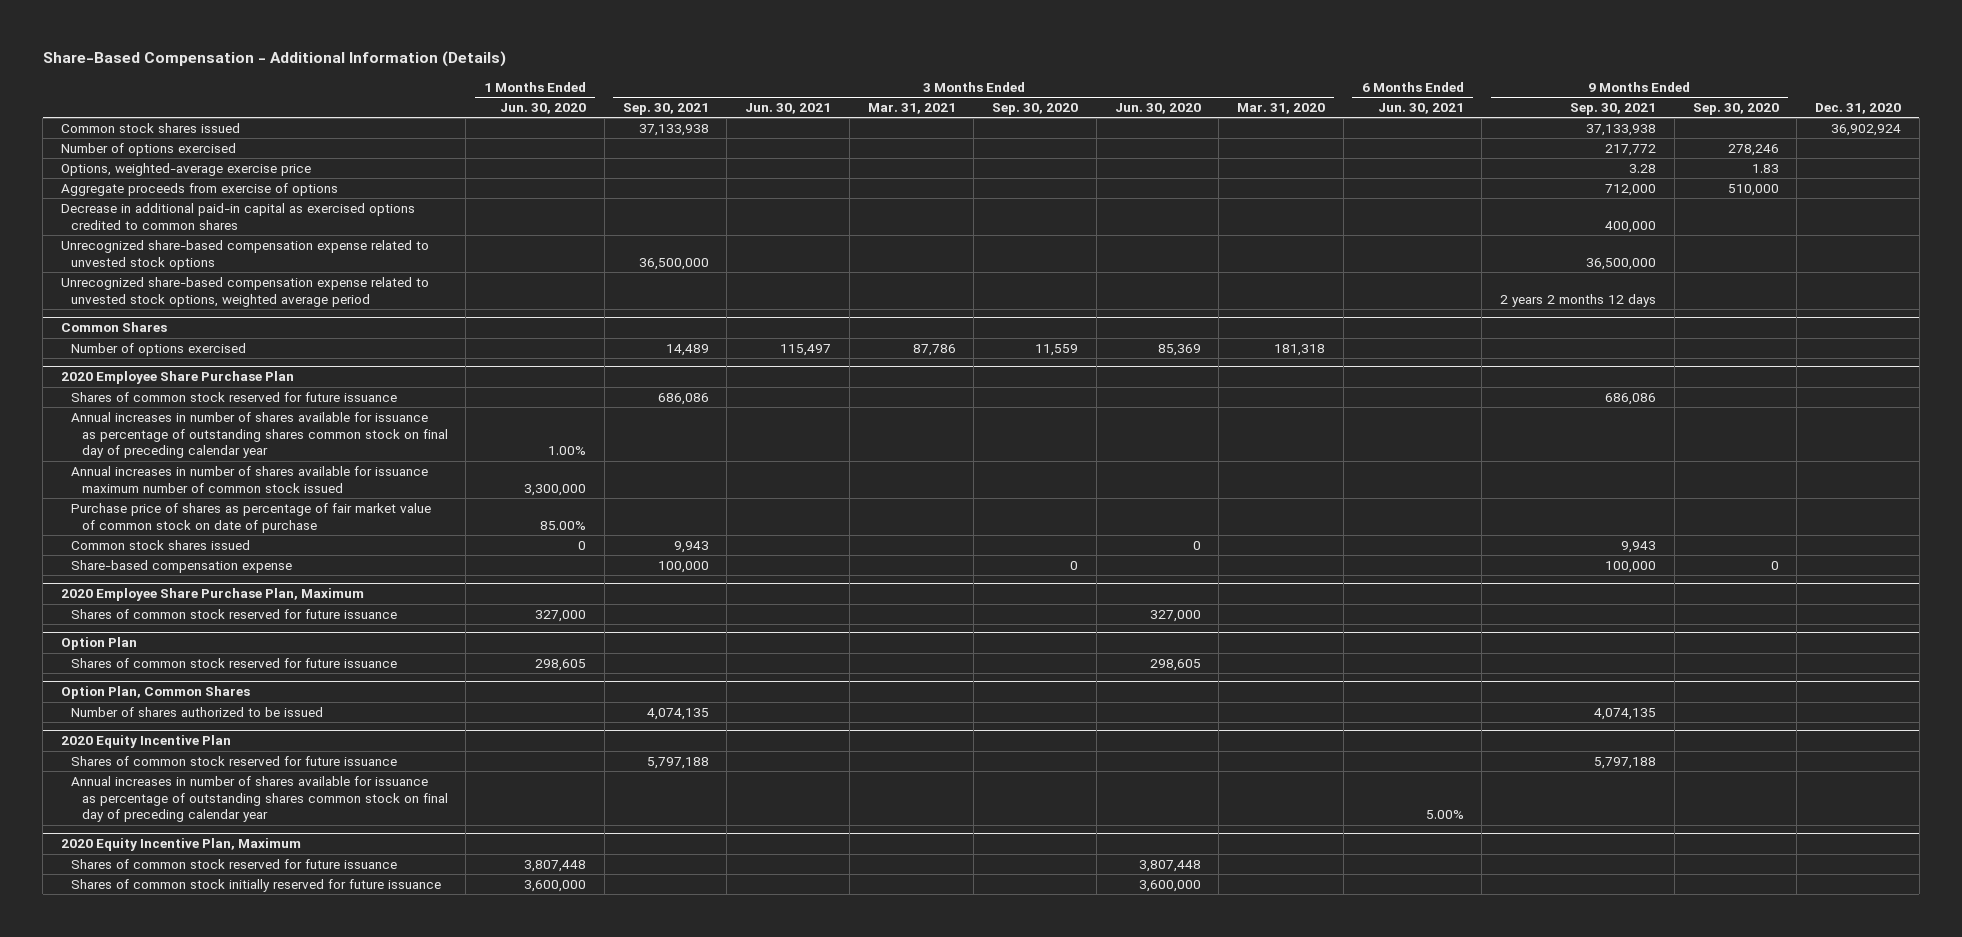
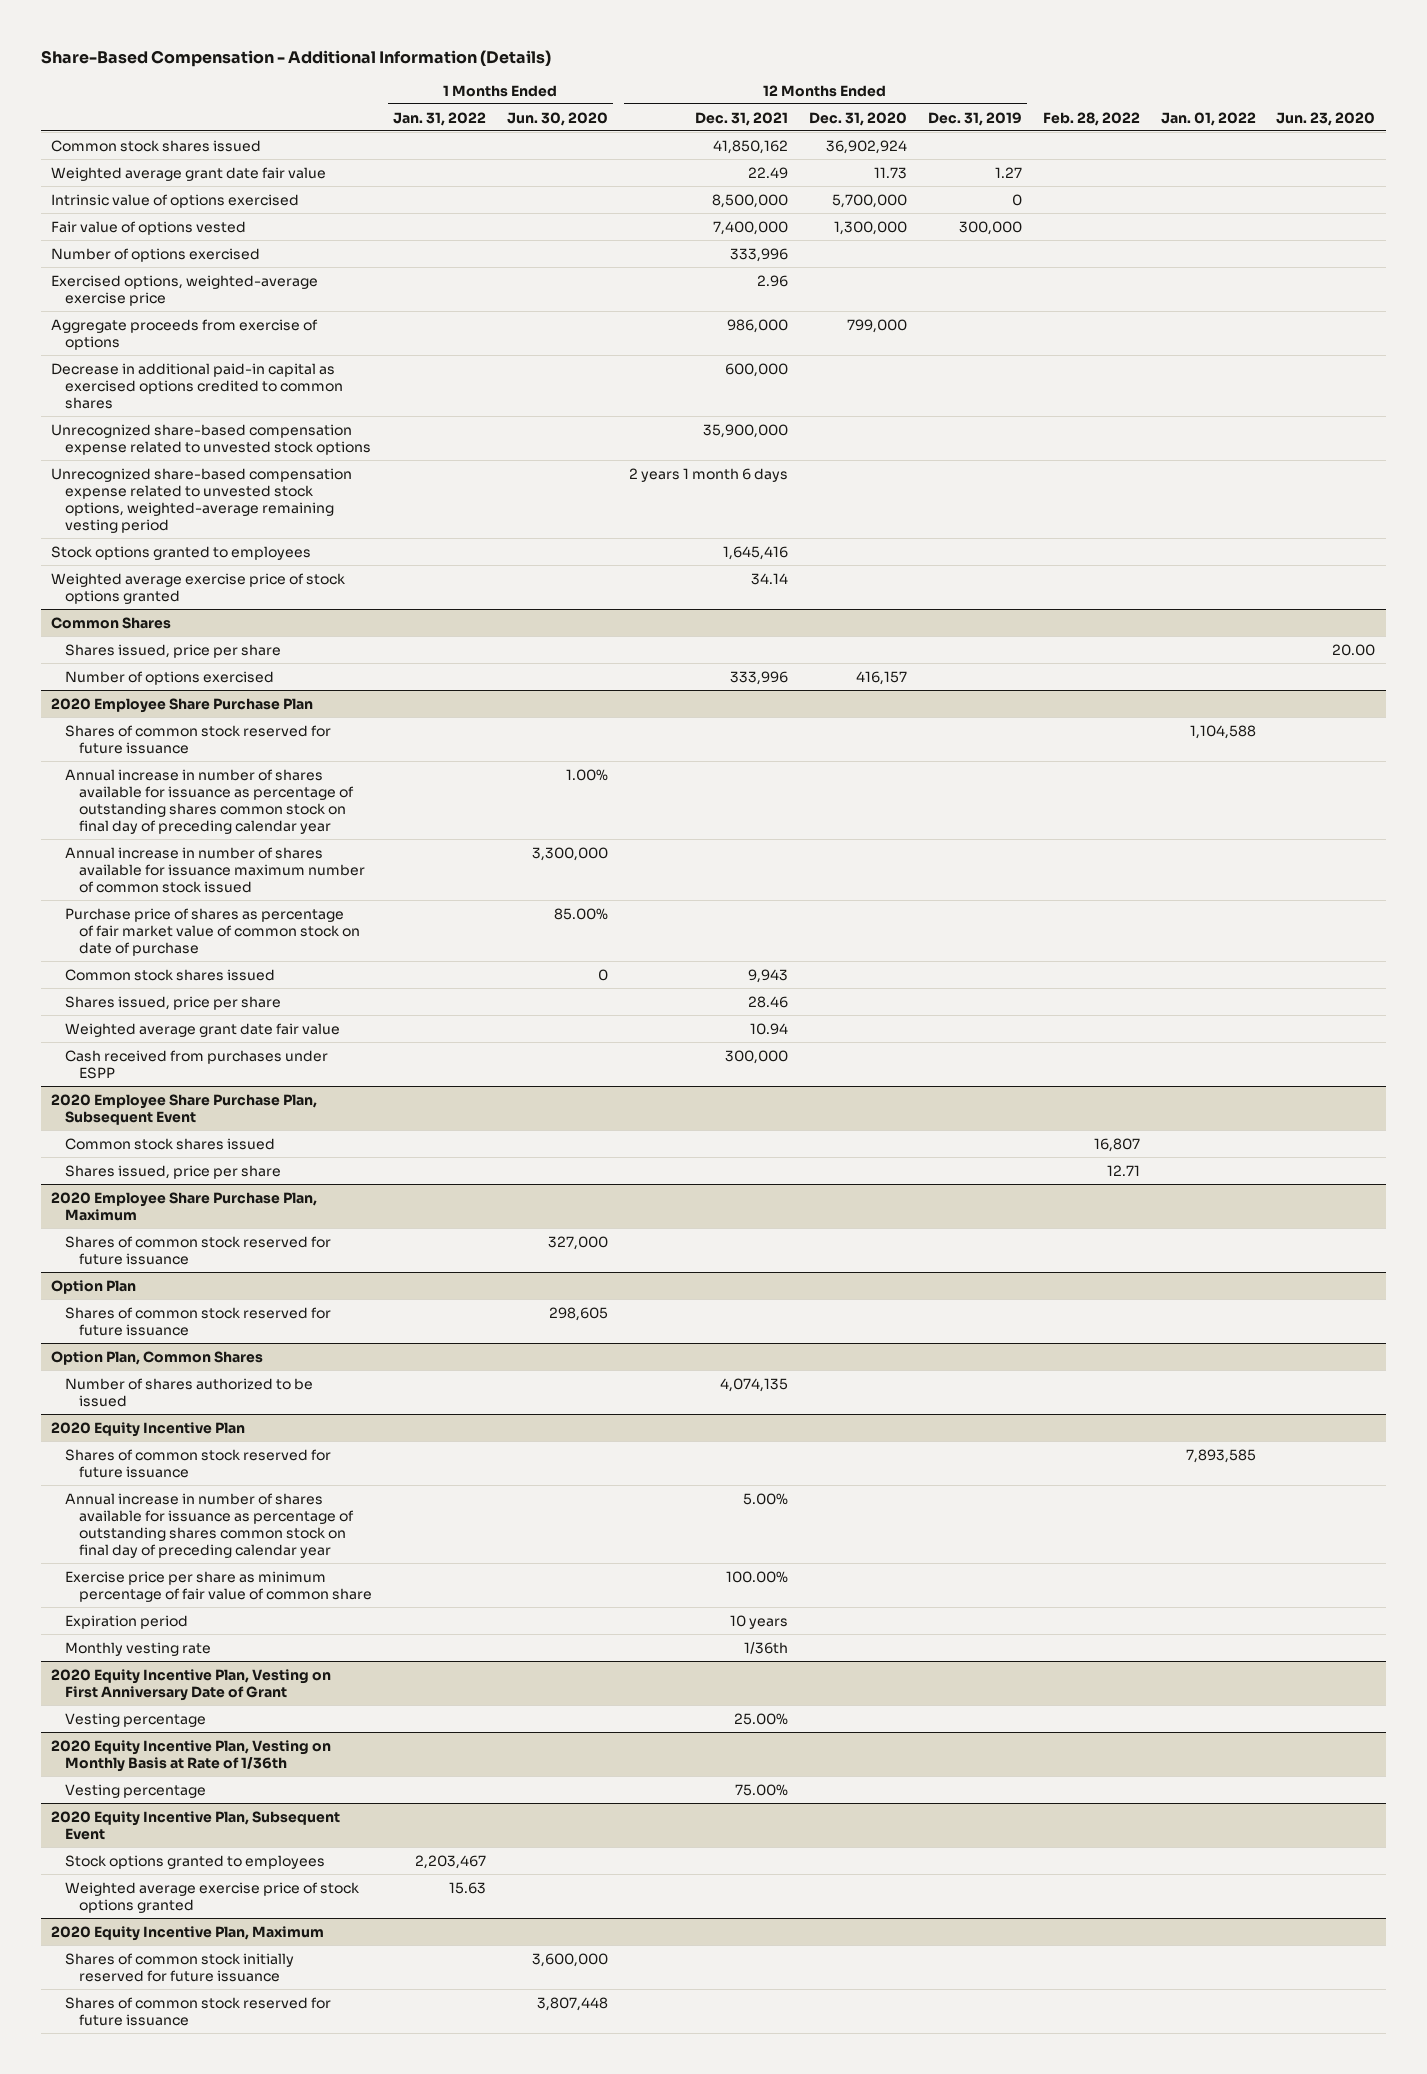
- | 1 Months Ended Jun. 30, 2020 | 3 Months Ended Sep. 30, 2021 | 3 Months Ended Jun. 30, 2021 | 3 Months Ended Mar. 31, 2021 | 3 Months Ended Sep. 30, 2020 | 3 Months Ended Jun. 30, 2020 | 3 Months Ended Mar. 31, 2020 | 6 Months Ended Jun. 30, 2021 | 9 Months Ended Sep. 30, 2021 | 9 Months Ended Sep. 30, 2020 | Dec. 31, 2020
+ | 1 Months Ended Jan. 31, 2022 | 1 Months Ended Jun. 30, 2020 | 12 Months Ended Dec. 31, 2021 | 12 Months Ended Dec. 31, 2020 | 12 Months Ended Dec. 31, 2019 | Feb. 28, 2022 | Jan. 01, 2022 | Jun. 23, 2020
+ Weighted average grant date fair value | | | 22.49 | 11.73 | 1.27 | | |
+ Intrinsic value of options exercised | | | 8,500,000 | 5,700,000 | 0 | | |
+ Fair value of options vested | | | 7,400,000 | 1,300,000 | 300,000 | | |
- Options, weighted-average exercise price | | | | | | | | | 3.28 | 1.83 |
+ Exercised options, weighted-average exercise price | | | 2.96 | | | | |
- Unrecognized share-based compensation expense related to unvested stock options, weighted average period | | | | | | | | | 2 years 2 months 12 days | |
+ Unrecognized share-based compensation expense related to unvested stock options, weighted-average remaining vesting period | | | 2 years 1 month 6 days | | | | |
+ Stock options granted to employees | | | 1,645,416 | | | | |
+ Weighted average exercise price of stock options granted | | | 34.14 | | | | |
@ Common Shares
+ Shares issued, price per share | | | | | | | | 20.00
@ 2020 Employee Share Purchase Plan
- Annual increases in number of shares available for issuance as percentage of outstanding shares common stock on final day of preceding calendar year | 1.00% | | | | | | | | | |
- Annual increases in number of shares available for issuance maximum number of common stock issued | 3,300,000 | | | | | | | | | |
+ Annual increase in number of shares available for issuance as percentage of outstanding shares common stock on final day of preceding calendar year | | 1.00% | | | | | |
+ Annual increase in number of shares available for issuance maximum number of common stock issued | | 3,300,000 | | | | | |
- Share-based compensation expense | | 100,000 | | | 0 | | | | 100,000 | 0 |
+ Shares issued, price per share | | | 28.46 | | | | |
+ Weighted average grant date fair value | | | 10.94 | | | | |
+ Cash received from purchases under ESPP | | | 300,000 | | | | |
+ 2020 Employee Share Purchase Plan, Subsequent Event
+ Common stock shares issued | | | | | | 16,807 | |
+ Shares issued, price per share | | | | | | 12.71 | |
@ 2020 Equity Incentive Plan
- Annual increases in number of shares available for issuance as percentage of outstanding shares common stock on final day of preceding calendar year | | | | | | | | 5.00% | | |
+ Annual increase in number of shares available for issuance as percentage of outstanding shares common stock on final day of preceding calendar year | | | 5.00% | | | | |
+ Exercise price per share as minimum percentage of fair value of common share | | | 100.00% | | | | |
+ Expiration period | | | 10 years | | | | |
+ Monthly vesting rate | | | 1/36th | | | | |
+ 2020 Equity Incentive Plan, Vesting on First Anniversary Date of Grant
+ Vesting percentage | | | 25.00% | | | | |
+ 2020 Equity Incentive Plan, Vesting on Monthly Basis at Rate of 1/36th
+ Vesting percentage | | | 75.00% | | | | |
+ 2020 Equity Incentive Plan, Subsequent Event
+ Stock options granted to employees | 2,203,467 | | | | | | |
+ Weighted average exercise price of stock options granted | 15.63 | | | | | | |
@ 2020 Equity Incentive Plan, Maximum
moved down: Shares of common stock reserved for future issuance | | 3,807,448 | | | | | |

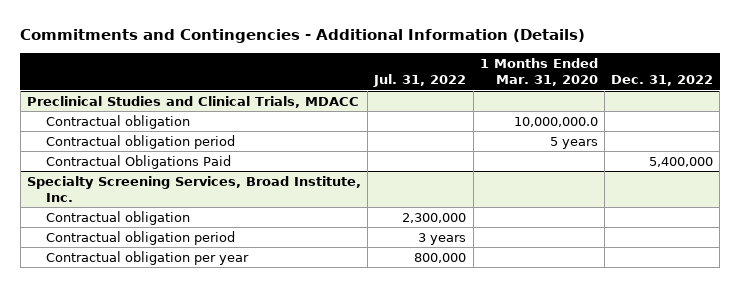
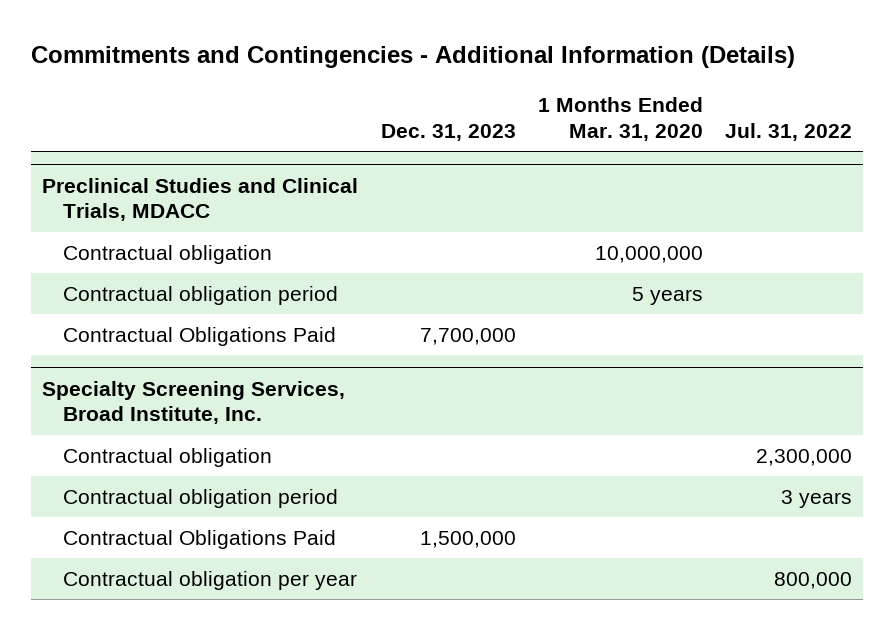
- | Jul. 31, 2022 | 1 Months Ended Mar. 31, 2020 | Dec. 31, 2022
+ | Dec. 31, 2023 | 1 Months Ended Mar. 31, 2020 | Jul. 31, 2022
@ Preclinical Studies and Clinical Trials, MDACC
- Contractual obligation | | 10,000,000.0 |
+ Contractual obligation | | 10,000,000 |
@ Specialty Screening Services, Broad Institute, Inc.
+ Contractual Obligations Paid | 1,500,000 | |

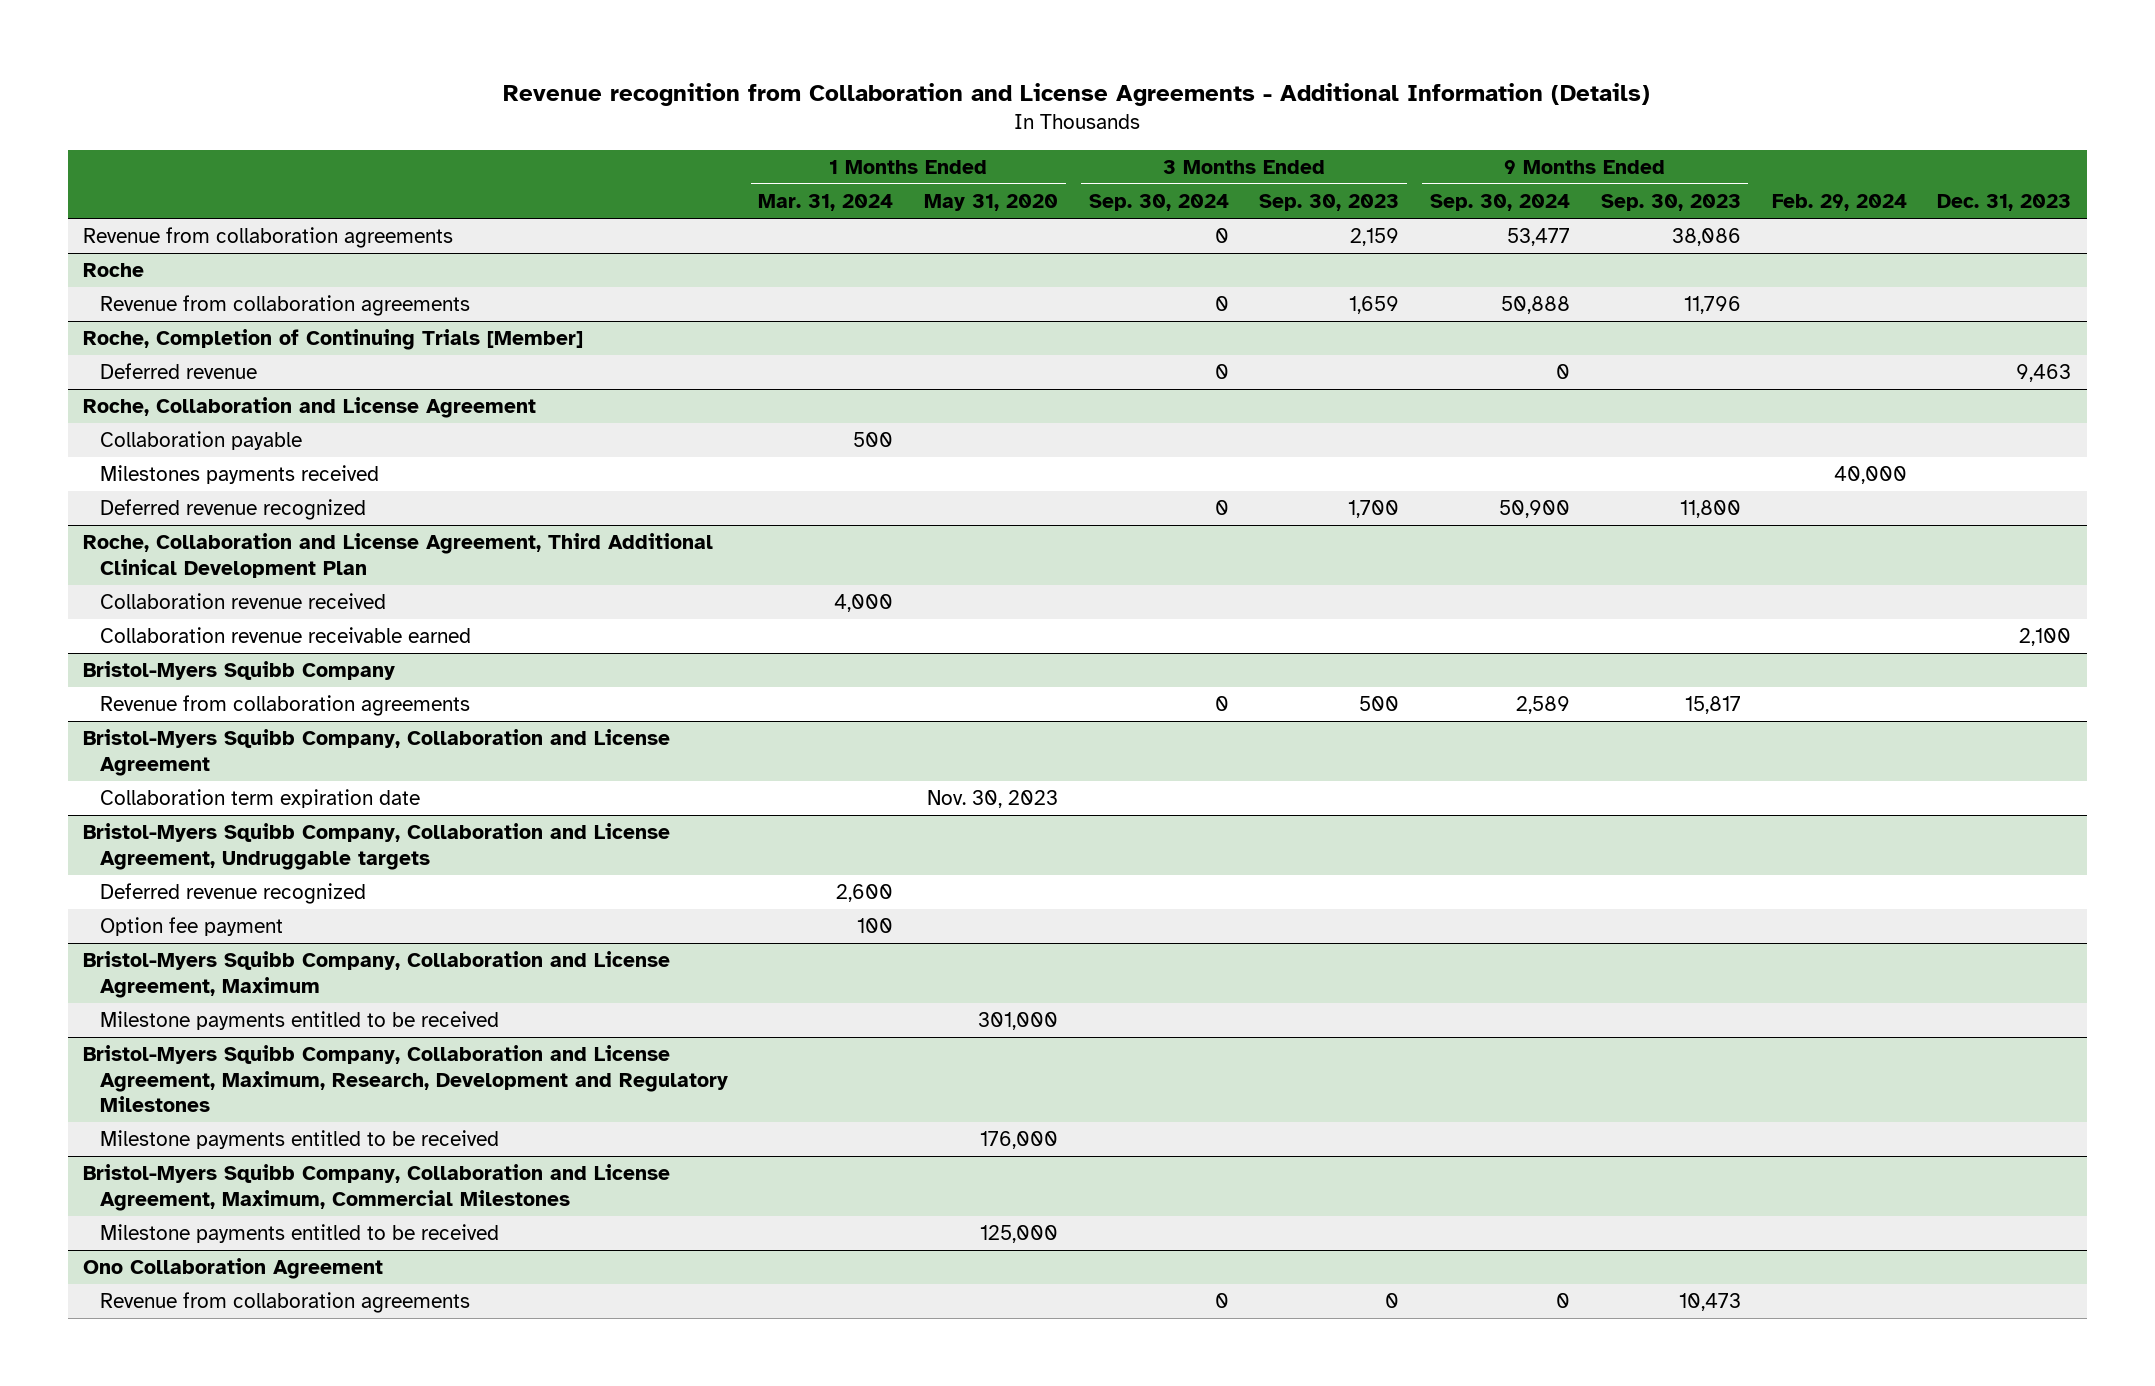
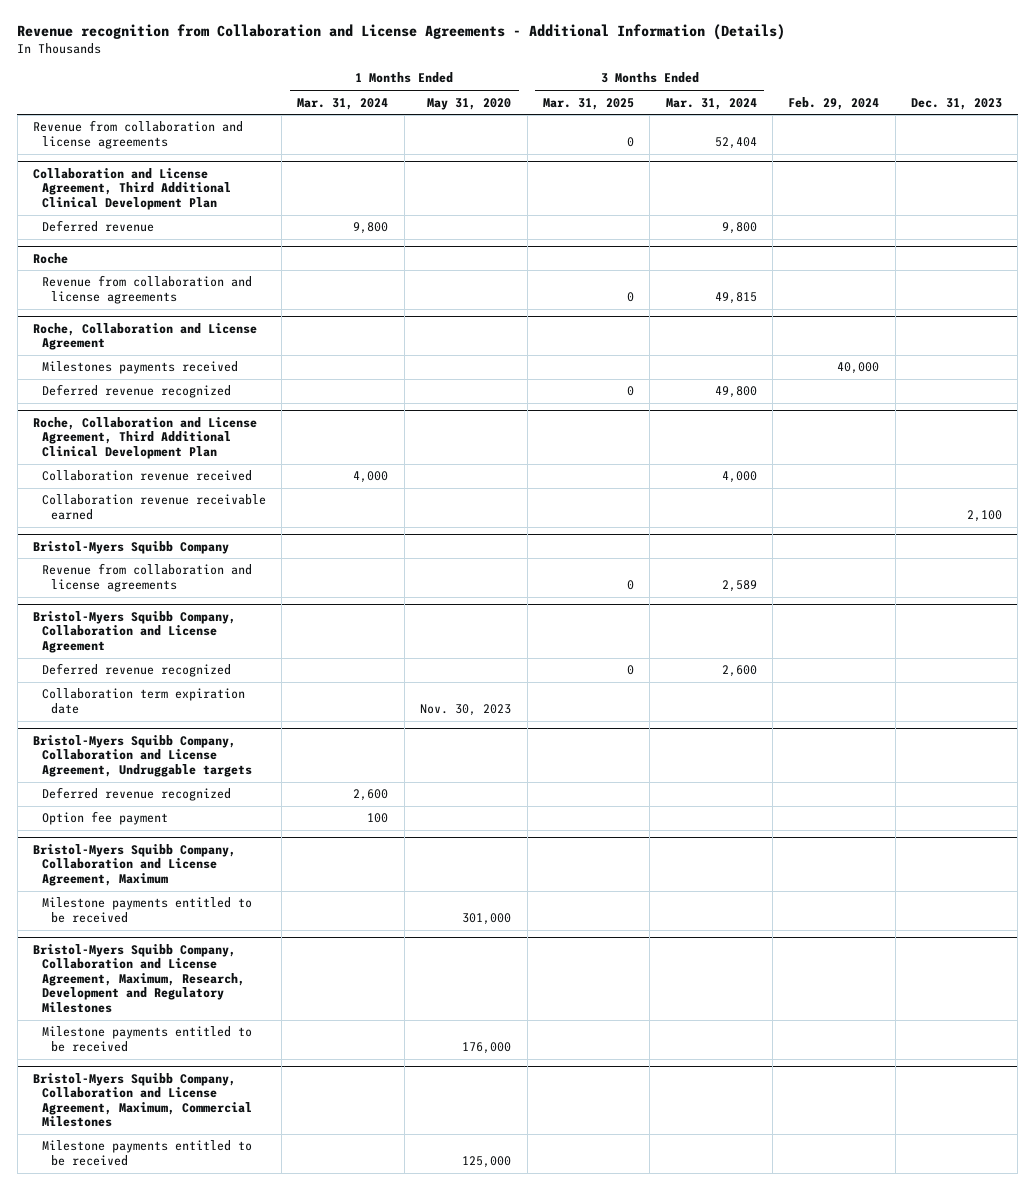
- | 1 Months Ended Mar. 31, 2024 | 1 Months Ended May 31, 2020 | 3 Months Ended Sep. 30, 2024 | 3 Months Ended Sep. 30, 2023 | 9 Months Ended Sep. 30, 2024 | 9 Months Ended Sep. 30, 2023 | Feb. 29, 2024 | Dec. 31, 2023
+ | 1 Months Ended Mar. 31, 2024 | 1 Months Ended May 31, 2020 | 3 Months Ended Mar. 31, 2025 | 3 Months Ended Mar. 31, 2024 | Feb. 29, 2024 | Dec. 31, 2023
- Revenue from collaboration agreements | | | 0 | 2,159 | 53,477 | 38,086 | |
+ Revenue from collaboration and license agreements | | | 0 | 52,404 | |
+ Collaboration and License Agreement, Third Additional Clinical Development Plan
+ Deferred revenue | 9,800 | | | 9,800 | |
@ Roche
- Revenue from collaboration agreements | | | 0 | 1,659 | 50,888 | 11,796 | |
- Roche, Completion of Continuing Trials [Member]
- Deferred revenue | | | 0 | | 0 | | | 9,463
@ Roche
+ Revenue from collaboration and license agreements | | | 0 | 49,815 | |
@ Roche, Collaboration and License Agreement
- Collaboration payable | 500 | | | | | | |
@ Bristol-Myers Squibb Company
- Revenue from collaboration agreements | | | 0 | 500 | 2,589 | 15,817 | |
+ Revenue from collaboration and license agreements | | | 0 | 2,589 | |
@ Bristol-Myers Squibb Company, Collaboration and License Agreement
+ Deferred revenue recognized | | | 0 | 2,600 | |
- Ono Collaboration Agreement
- Revenue from collaboration agreements | | | 0 | 0 | 0 | 10,473 | |

